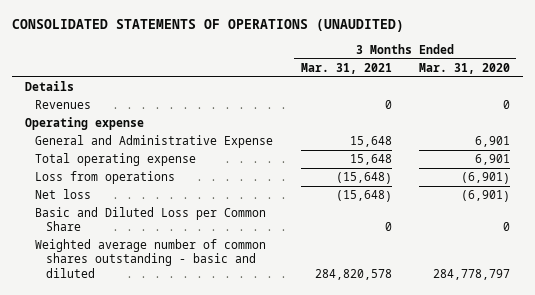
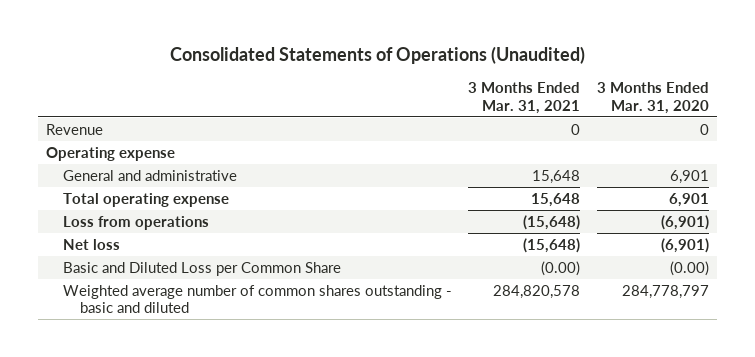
- CONSOLIDATED STATEMENTS OF OPERATIONS (UNAUDITED)
+ Consolidated Statements of Operations (Unaudited)
- Details
- Revenues | 0 | 0
+ Revenue | 0 | 0
- General and Administrative Expense | 15,648 | 6,901
+ General and administrative | 15,648 | 6,901
- Basic and Diluted Loss per Common Share | 0 | 0
+ Basic and Diluted Loss per Common Share | (0.00) | (0.00)

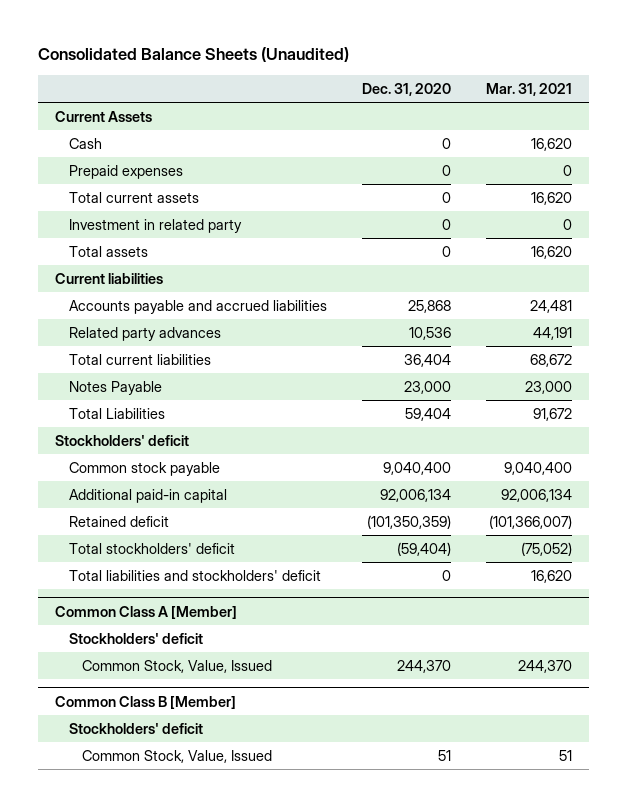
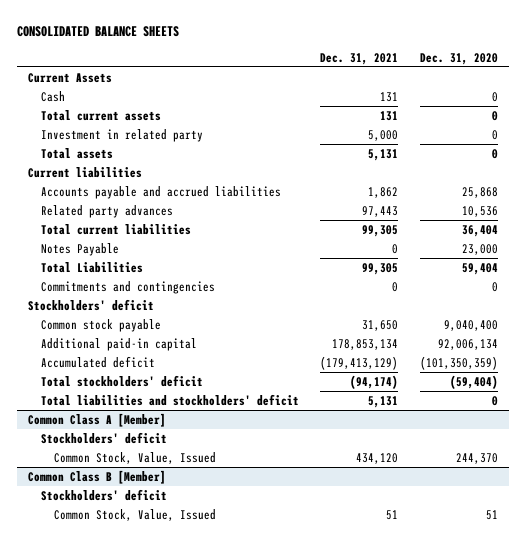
- Consolidated Balance Sheets (Unaudited)
+ CONSOLIDATED BALANCE SHEETS
- | Dec. 31, 2020 | Mar. 31, 2021
+ | Dec. 31, 2021 | Dec. 31, 2020
- Prepaid expenses | 0 | 0
+ Commitments and contingencies | 0 | 0
- Retained deficit | (101,350,359) | (101,366,007)
+ Accumulated deficit | (179,413,129) | (101,350,359)

